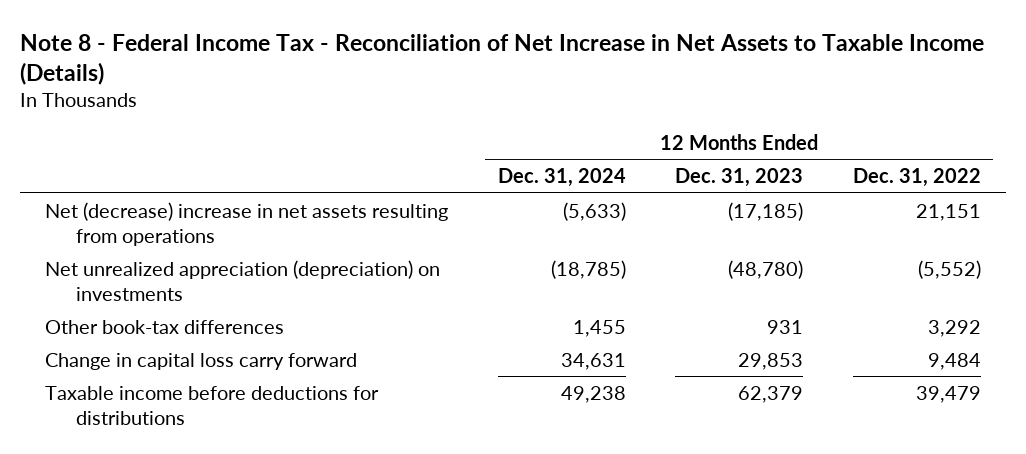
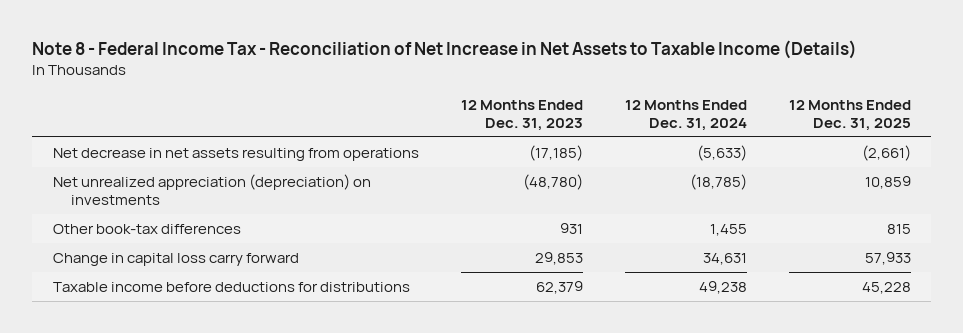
- | 12 Months Ended Dec. 31, 2024 | 12 Months Ended Dec. 31, 2023 | 12 Months Ended Dec. 31, 2022
+ | 12 Months Ended Dec. 31, 2023 | 12 Months Ended Dec. 31, 2024 | 12 Months Ended Dec. 31, 2025
- Net (decrease) increase in net assets resulting from operations | (5,633) | (17,185) | 21,151
+ Net decrease in net assets resulting from operations | (17,185) | (5,633) | (2,661)

